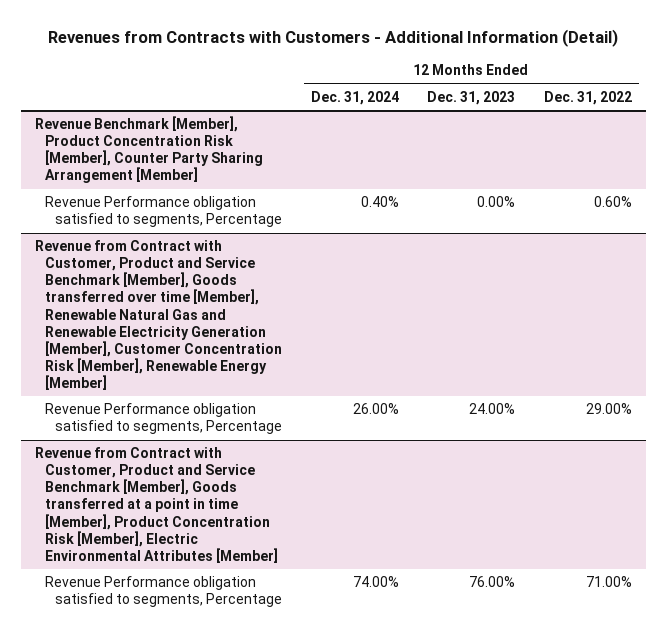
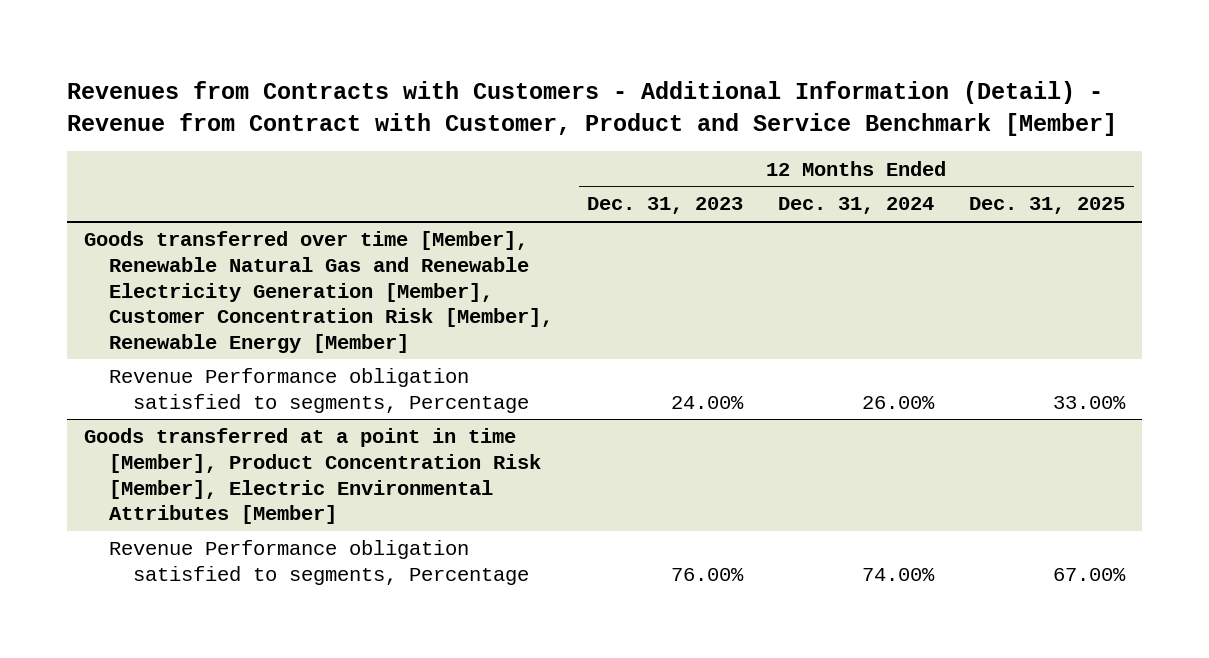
- Revenues from Contracts with Customers - Additional Information (Detail)
+ Revenues from Contracts with Customers - Additional Information (Detail) - Revenue from Contract with Customer, Product and Service Benchmark [Member]
- | 12 Months Ended Dec. 31, 2024 | 12 Months Ended Dec. 31, 2023 | 12 Months Ended Dec. 31, 2022
+ | 12 Months Ended Dec. 31, 2023 | 12 Months Ended Dec. 31, 2024 | 12 Months Ended Dec. 31, 2025
- Revenue Benchmark [Member], Product Concentration Risk [Member], Counter Party Sharing Arrangement [Member]
- Revenue Performance obligation satisfied to segments, Percentage | 0.40% | 0.00% | 0.60%
- Revenue from Contract with Customer, Product and Service Benchmark [Member], Goods transferred over time [Member], Renewable Natural Gas and Renewable Electricity Generation [Member], Customer Concentration Risk [Member], Renewable Energy [Member]
+ Goods transferred over time [Member], Renewable Natural Gas and Renewable Electricity Generation [Member], Customer Concentration Risk [Member], Renewable Energy [Member]
- Revenue from Contract with Customer, Product and Service Benchmark [Member], Goods transferred at a point in time [Member], Product Concentration Risk [Member], Electric Environmental Attributes [Member]
+ Goods transferred at a point in time [Member], Product Concentration Risk [Member], Electric Environmental Attributes [Member]

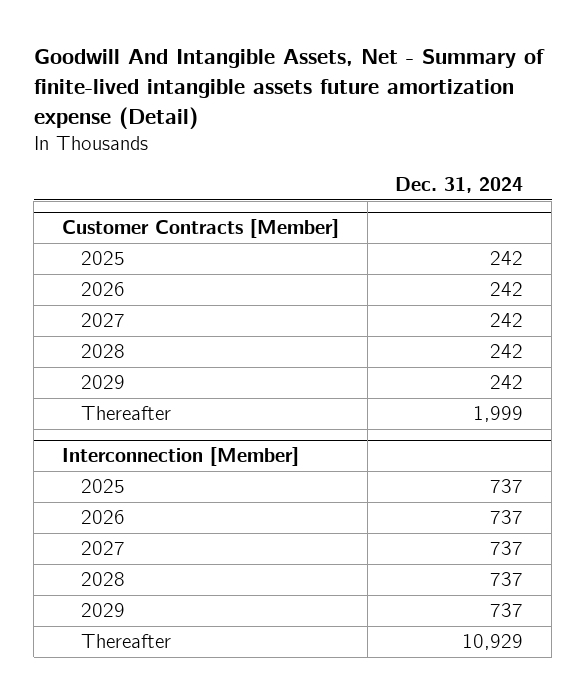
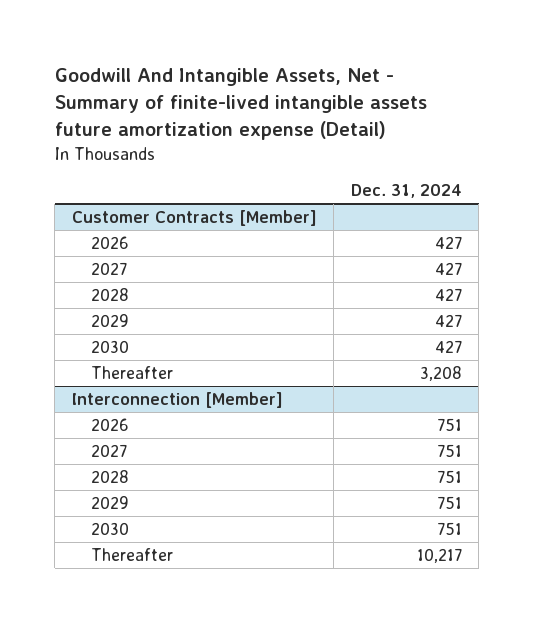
@ Customer Contracts [Member]
- 2025 | 242
- 2026 | 242
- 2027 | 242
- 2028 | 242
- 2029 | 242
- Thereafter | 1,999
+ 2026 | 427
+ 2027 | 427
+ 2028 | 427
+ 2029 | 427
+ 2030 | 427
+ Thereafter | 3,208
@ Interconnection [Member]
- 2025 | 737
- 2026 | 737
- 2027 | 737
- 2028 | 737
- 2029 | 737
- Thereafter | 10,929
+ 2026 | 751
+ 2027 | 751
+ 2028 | 751
+ 2029 | 751
+ 2030 | 751
+ Thereafter | 10,217

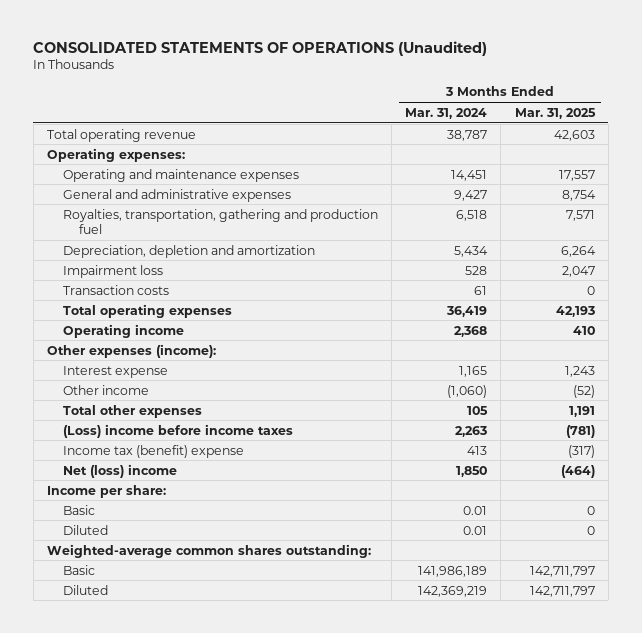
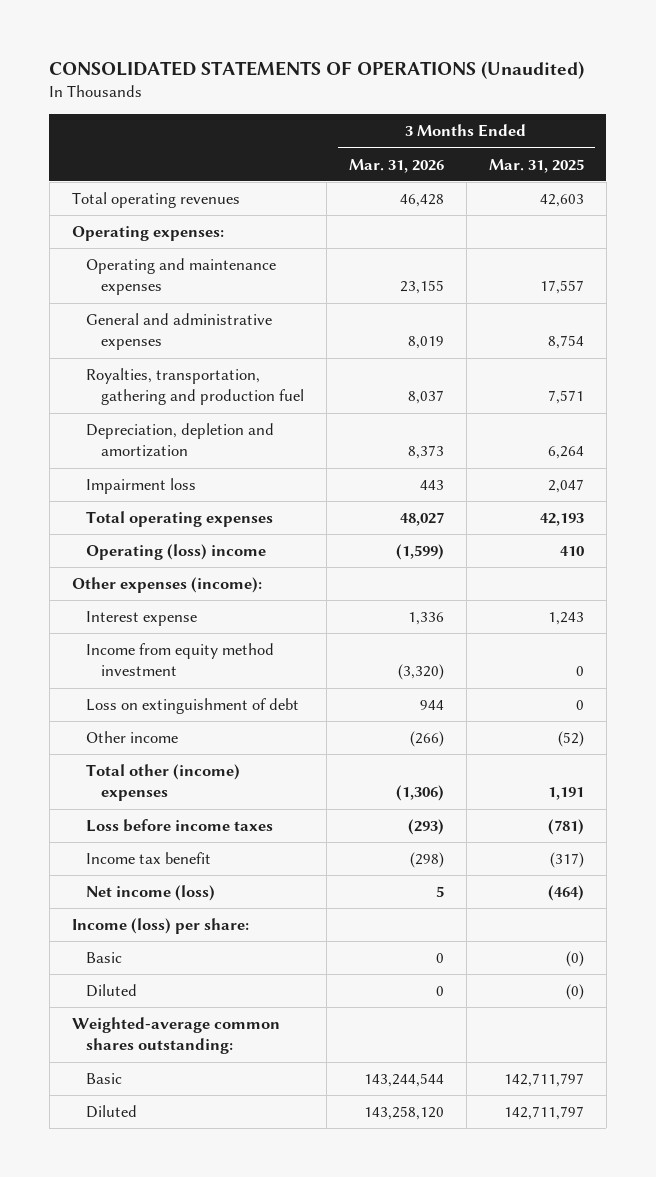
- | 3 Months Ended Mar. 31, 2024 | 3 Months Ended Mar. 31, 2025
+ | 3 Months Ended Mar. 31, 2026 | 3 Months Ended Mar. 31, 2025
- Total operating revenue | 38,787 | 42,603
+ Total operating revenues | 46,428 | 42,603
- Transaction costs | 61 | 0
- Operating income | 2,368 | 410
+ Operating (loss) income | (1,599) | 410
+ Income from equity method investment | (3,320) | 0
+ Loss on extinguishment of debt | 944 | 0
- Total other expenses | 105 | 1,191
- (Loss) income before income taxes | 2,263 | (781)
- Income tax (benefit) expense | 413 | (317)
- Net (loss) income | 1,850 | (464)
- Income per share:
- Basic | 0.01 | 0
- Diluted | 0.01 | 0
+ Total other (income) expenses | (1,306) | 1,191
+ Loss before income taxes | (293) | (781)
+ Income tax benefit | (298) | (317)
+ Net income (loss) | 5 | (464)
+ Income (loss) per share:
+ Basic | 0 | (0)
+ Diluted | 0 | (0)

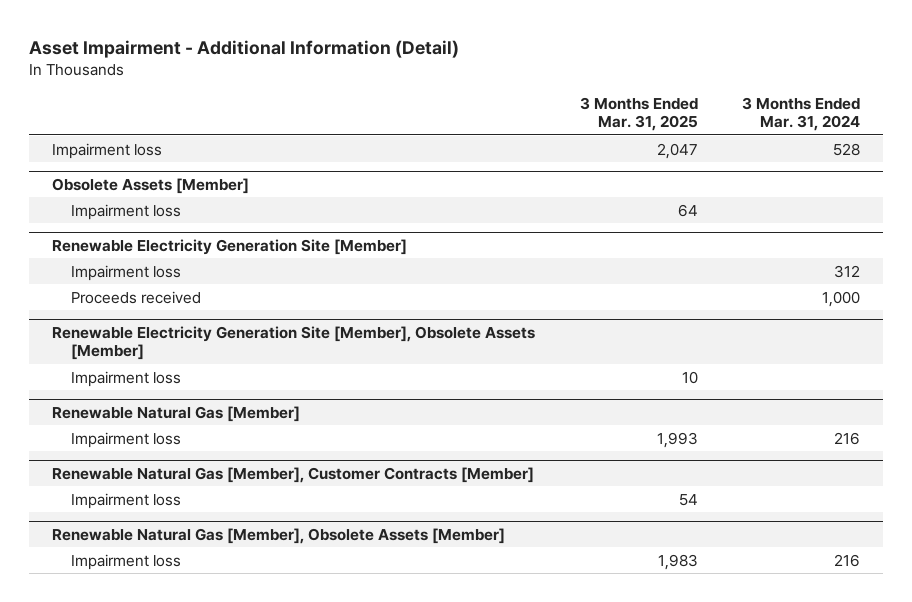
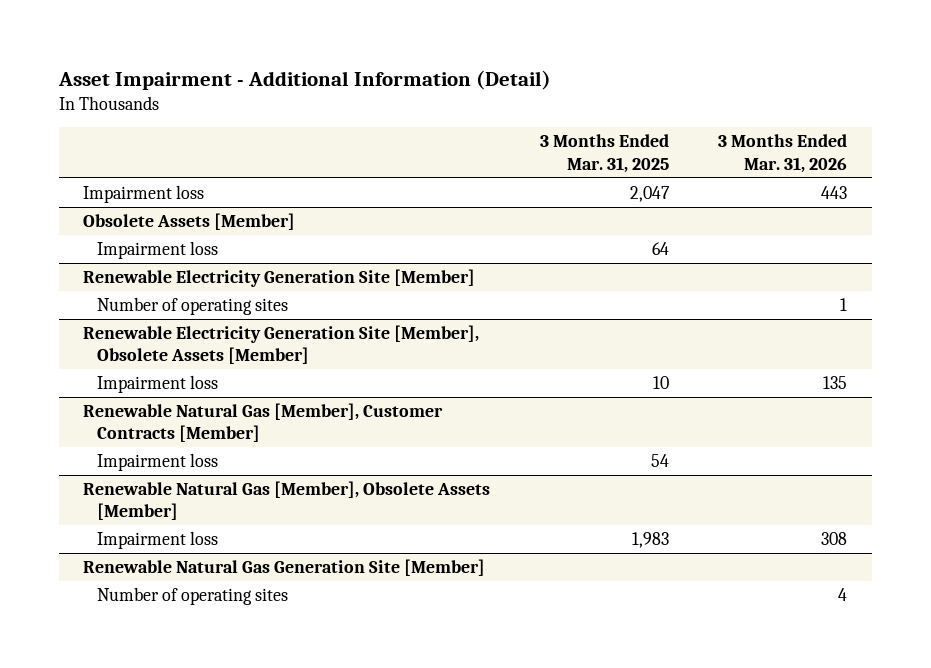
- | 3 Months Ended Mar. 31, 2025 | 3 Months Ended Mar. 31, 2024
+ | 3 Months Ended Mar. 31, 2025 | 3 Months Ended Mar. 31, 2026
@ Renewable Electricity Generation Site [Member]
- Impairment loss | | 312
- Proceeds received | | 1,000
+ Number of operating sites | | 1
- Renewable Natural Gas [Member]
- Impairment loss | 1,993 | 216
+ Renewable Natural Gas Generation Site [Member]
+ Number of operating sites | | 4

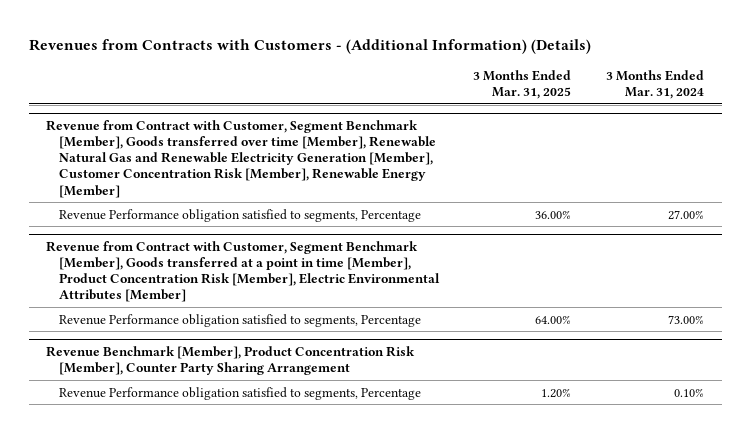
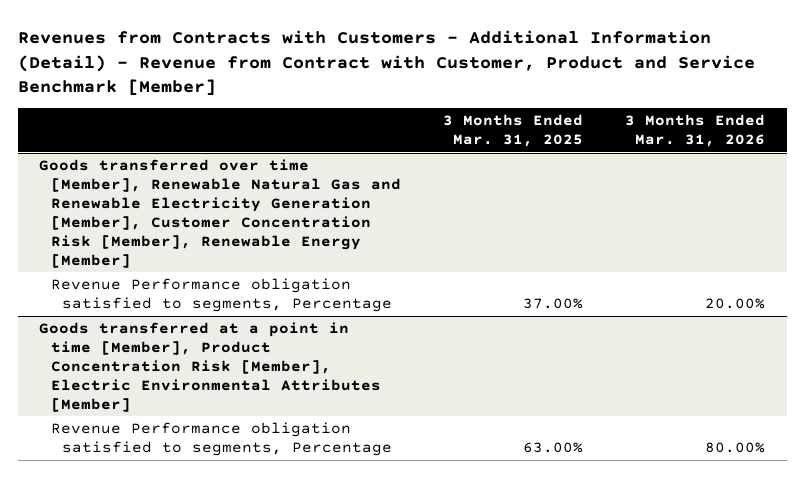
- Revenues from Contracts with Customers - (Additional Information) (Details)
+ Revenues from Contracts with Customers - Additional Information (Detail) - Revenue from Contract with Customer, Product and Service Benchmark [Member]
- | 3 Months Ended Mar. 31, 2025 | 3 Months Ended Mar. 31, 2024
+ | 3 Months Ended Mar. 31, 2025 | 3 Months Ended Mar. 31, 2026
- Revenue from Contract with Customer, Segment Benchmark [Member], Goods transferred over time [Member], Renewable Natural Gas and Renewable Electricity Generation [Member], Customer Concentration Risk [Member], Renewable Energy [Member]
- Revenue Performance obligation satisfied to segments, Percentage | 36.00% | 27.00%
- Revenue from Contract with Customer, Segment Benchmark [Member], Goods transferred at a point in time [Member], Product Concentration Risk [Member], Electric Environmental Attributes [Member]
- Revenue Performance obligation satisfied to segments, Percentage | 64.00% | 73.00%
- Revenue Benchmark [Member], Product Concentration Risk [Member], Counter Party Sharing Arrangement
- Revenue Performance obligation satisfied to segments, Percentage | 1.20% | 0.10%
+ Goods transferred over time [Member], Renewable Natural Gas and Renewable Electricity Generation [Member], Customer Concentration Risk [Member], Renewable Energy [Member]
+ Revenue Performance obligation satisfied to segments, Percentage | 37.00% | 20.00%
+ Goods transferred at a point in time [Member], Product Concentration Risk [Member], Electric Environmental Attributes [Member]
+ Revenue Performance obligation satisfied to segments, Percentage | 63.00% | 80.00%

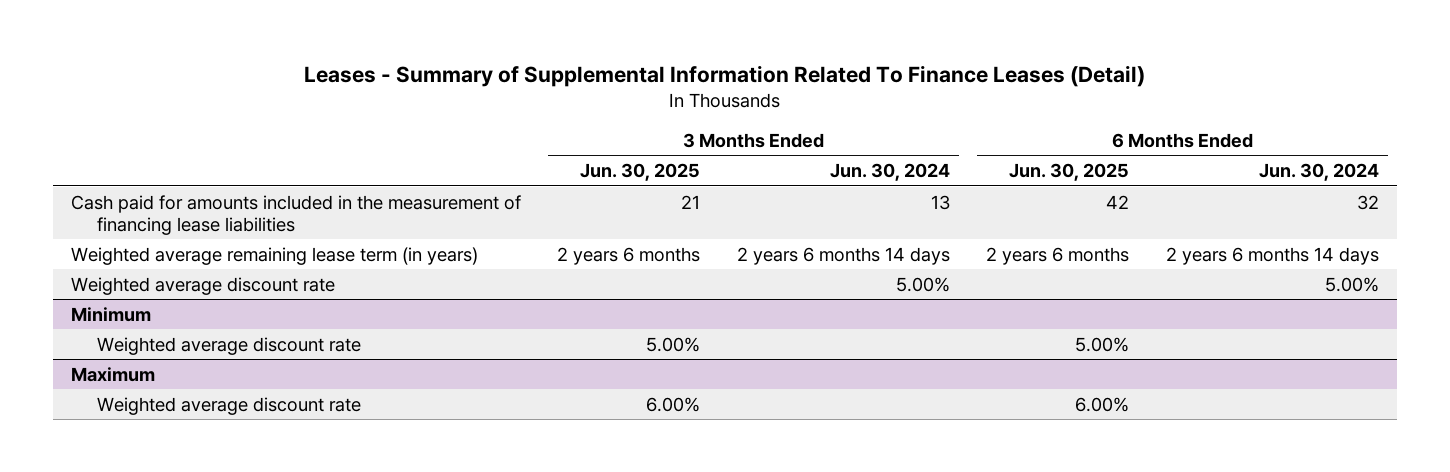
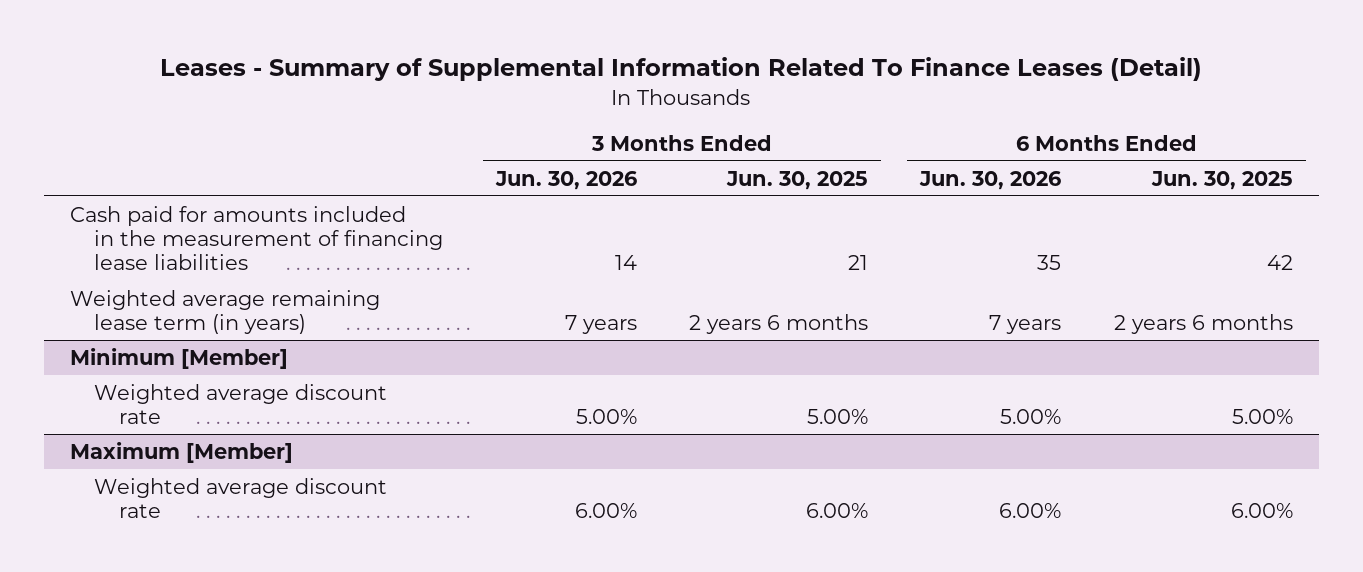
- | 3 Months Ended Jun. 30, 2025 | 3 Months Ended Jun. 30, 2024 | 6 Months Ended Jun. 30, 2025 | 6 Months Ended Jun. 30, 2024
+ | 3 Months Ended Jun. 30, 2026 | 3 Months Ended Jun. 30, 2025 | 6 Months Ended Jun. 30, 2026 | 6 Months Ended Jun. 30, 2025
- Weighted average discount rate | | 5.00% | | 5.00%
- Minimum
+ Minimum [Member]
- Maximum
+ Maximum [Member]

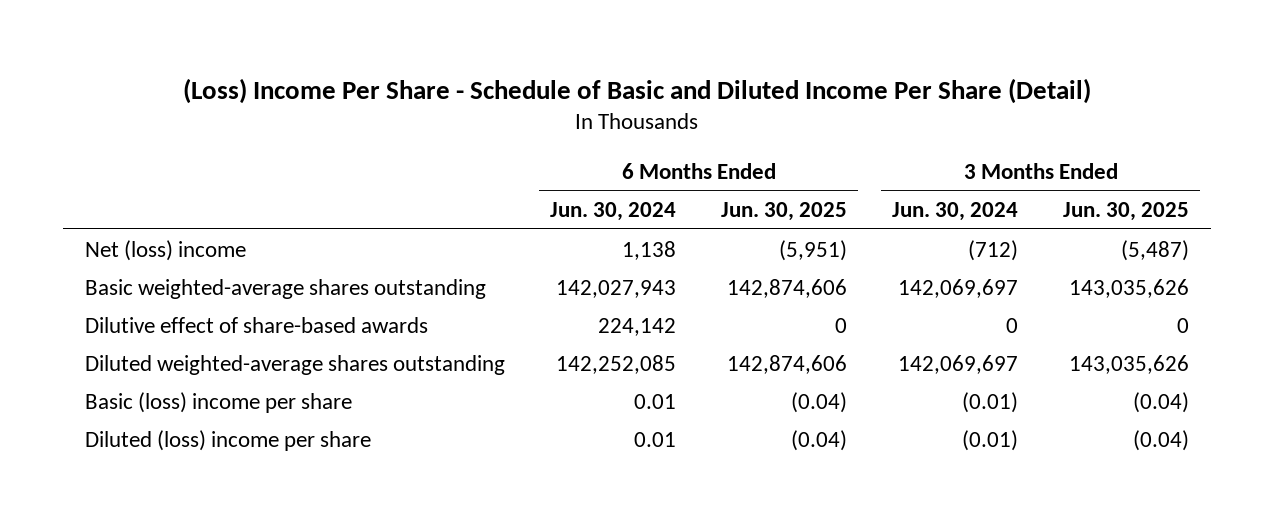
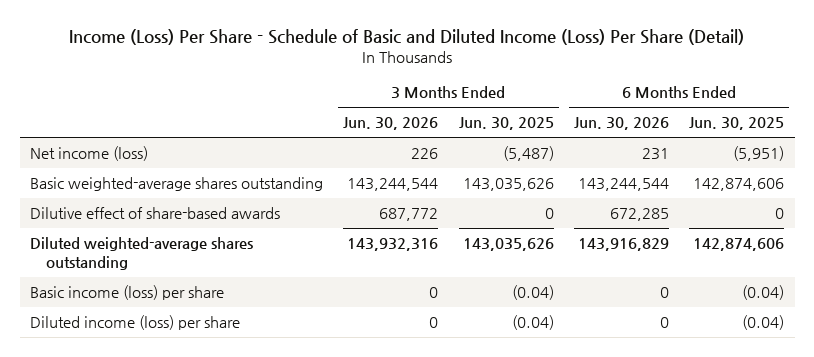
- (Loss) Income Per Share - Schedule of Basic and Diluted Income Per Share (Detail)
+ Income (Loss) Per Share - Schedule of Basic and Diluted Income (Loss) Per Share (Detail)
- | 6 Months Ended Jun. 30, 2024 | 6 Months Ended Jun. 30, 2025 | 3 Months Ended Jun. 30, 2024 | 3 Months Ended Jun. 30, 2025
+ | 3 Months Ended Jun. 30, 2026 | 3 Months Ended Jun. 30, 2025 | 6 Months Ended Jun. 30, 2026 | 6 Months Ended Jun. 30, 2025
- Net (loss) income | 1,138 | (5,951) | (712) | (5,487)
+ Net income (loss) | 226 | (5,487) | 231 | (5,951)
- Basic (loss) income per share | 0.01 | (0.04) | (0.01) | (0.04)
- Diluted (loss) income per share | 0.01 | (0.04) | (0.01) | (0.04)
+ Basic income (loss) per share | 0 | (0.04) | 0 | (0.04)
+ Diluted income (loss) per share | 0 | (0.04) | 0 | (0.04)

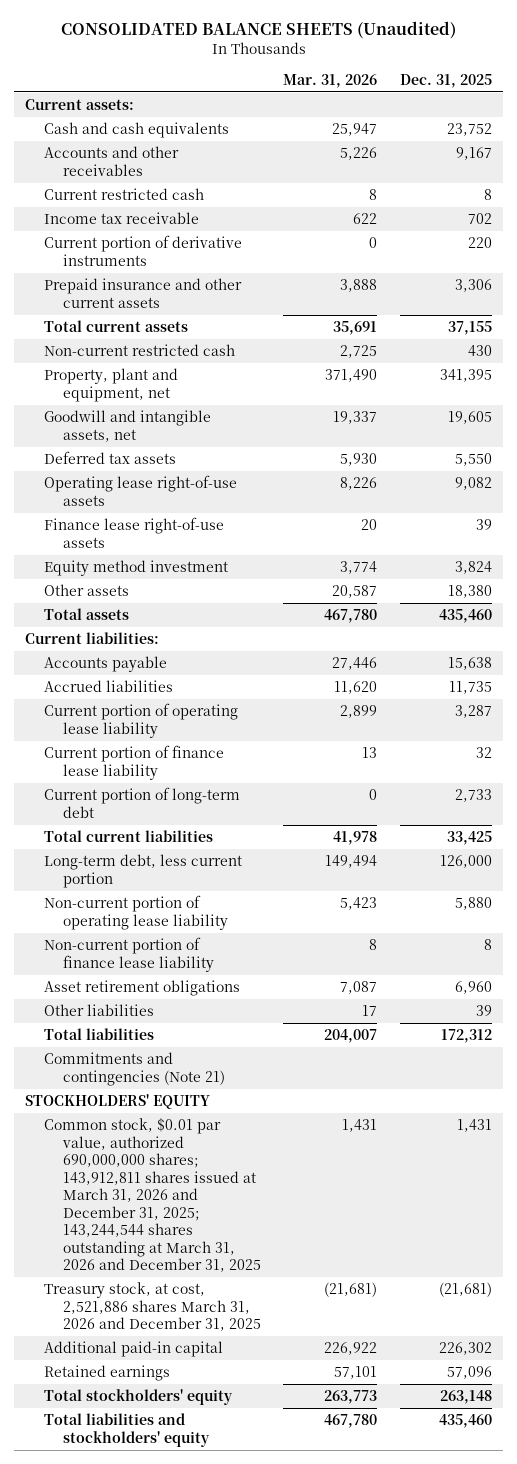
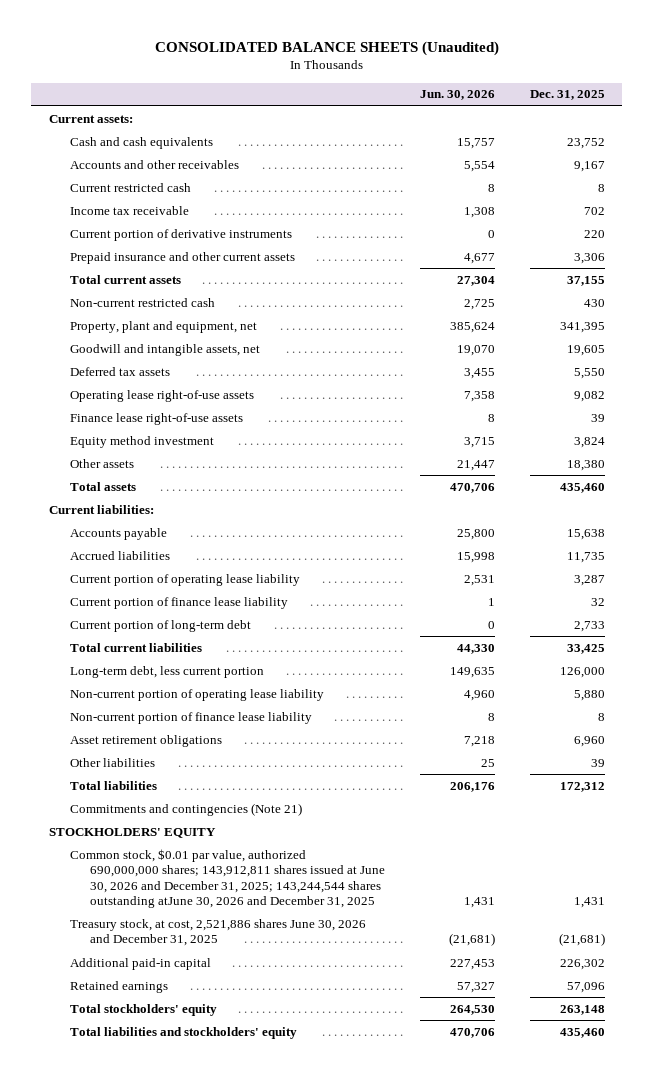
- | Mar. 31, 2026 | Dec. 31, 2025
+ | Jun. 30, 2026 | Dec. 31, 2025
- Common stock, $0.01 par value, authorized 690,000,000 shares; 143,912,811 shares issued at March 31, 2026 and December 31, 2025; 143,244,544 shares outstanding at March 31, 2026 and December 31, 2025 | 1,431 | 1,431
- Treasury stock, at cost, 2,521,886 shares March 31, 2026 and December 31, 2025 | (21,681) | (21,681)
+ Common stock, $0.01 par value, authorized 690,000,000 shares; 143,912,811 shares issued at June 30, 2026 and December 31, 2025; 143,244,544 shares outstanding atJune 30, 2026 and December 31, 2025 | 1,431 | 1,431
+ Treasury stock, at cost, 2,521,886 shares June 30, 2026 and December 31, 2025 | (21,681) | (21,681)

